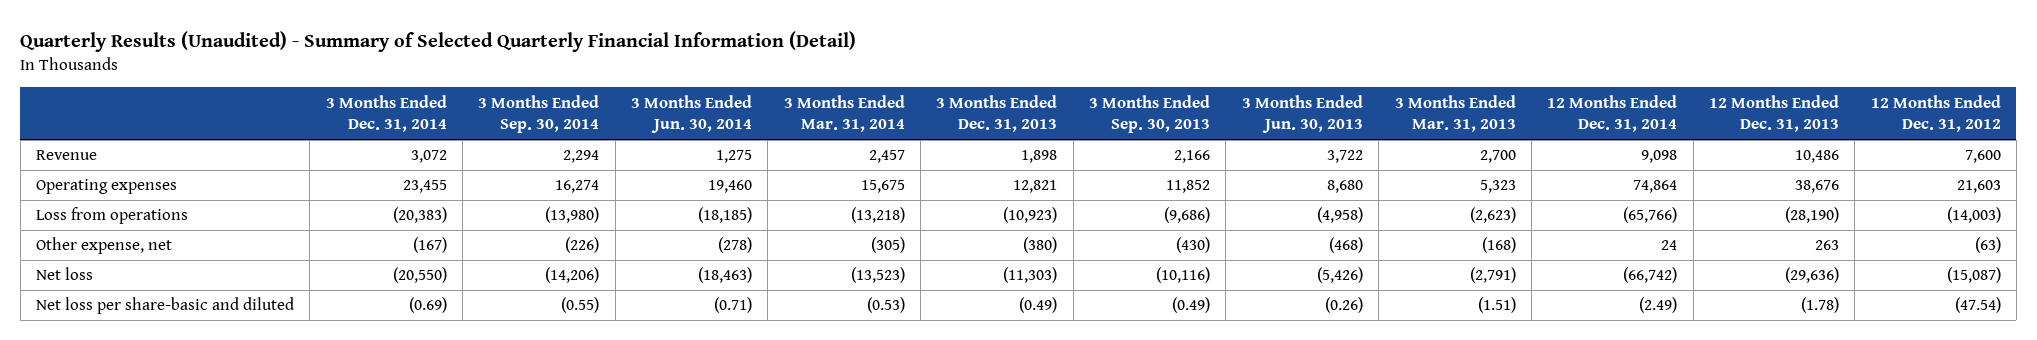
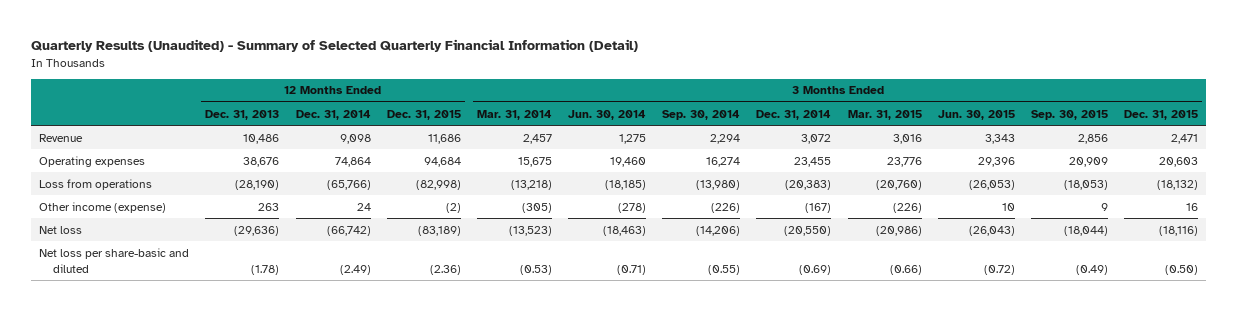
- | 3 Months Ended Dec. 31, 2014 | 3 Months Ended Sep. 30, 2014 | 3 Months Ended Jun. 30, 2014 | 3 Months Ended Mar. 31, 2014 | 3 Months Ended Dec. 31, 2013 | 3 Months Ended Sep. 30, 2013 | 3 Months Ended Jun. 30, 2013 | 3 Months Ended Mar. 31, 2013 | 12 Months Ended Dec. 31, 2014 | 12 Months Ended Dec. 31, 2013 | 12 Months Ended Dec. 31, 2012
+ | 12 Months Ended Dec. 31, 2013 | 12 Months Ended Dec. 31, 2014 | 12 Months Ended Dec. 31, 2015 | 3 Months Ended Mar. 31, 2014 | 3 Months Ended Jun. 30, 2014 | 3 Months Ended Sep. 30, 2014 | 3 Months Ended Dec. 31, 2014 | 3 Months Ended Mar. 31, 2015 | 3 Months Ended Jun. 30, 2015 | 3 Months Ended Sep. 30, 2015 | 3 Months Ended Dec. 31, 2015
- Other expense, net | (167) | (226) | (278) | (305) | (380) | (430) | (468) | (168) | 24 | 263 | (63)
+ Other income (expense) | 263 | 24 | (2) | (305) | (278) | (226) | (167) | (226) | 10 | 9 | 16

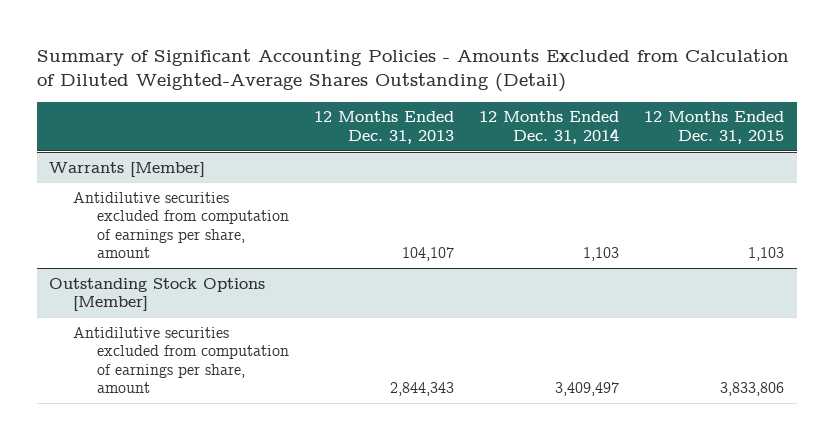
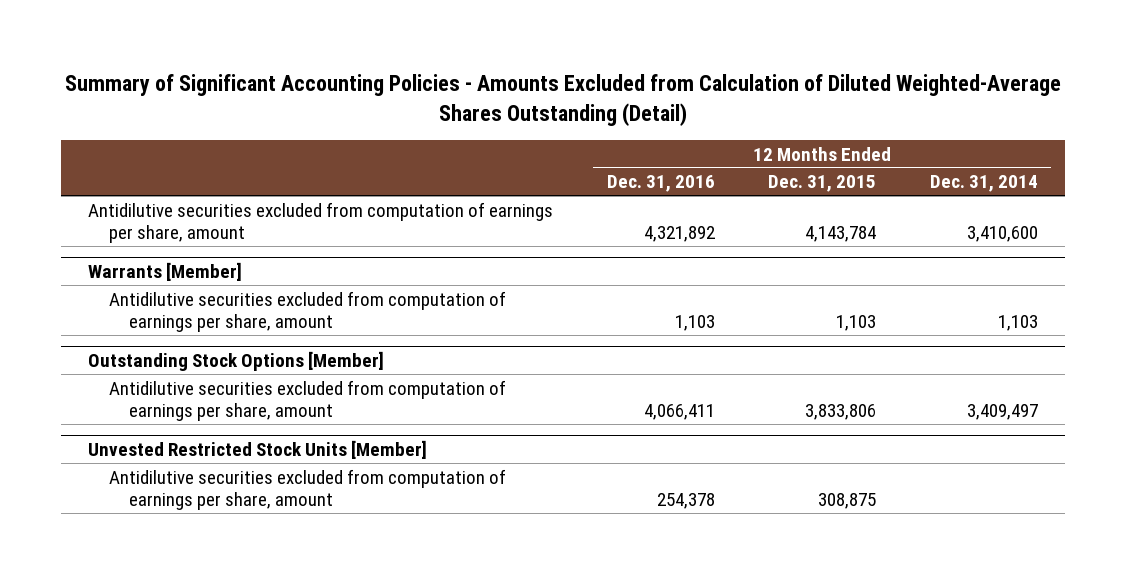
- | 12 Months Ended Dec. 31, 2013 | 12 Months Ended Dec. 31, 2014 | 12 Months Ended Dec. 31, 2015
+ | 12 Months Ended Dec. 31, 2016 | 12 Months Ended Dec. 31, 2015 | 12 Months Ended Dec. 31, 2014
+ Antidilutive securities excluded from computation of earnings per share, amount | 4,321,892 | 4,143,784 | 3,410,600
+ Unvested Restricted Stock Units [Member]
+ Antidilutive securities excluded from computation of earnings per share, amount | 254,378 | 308,875 |

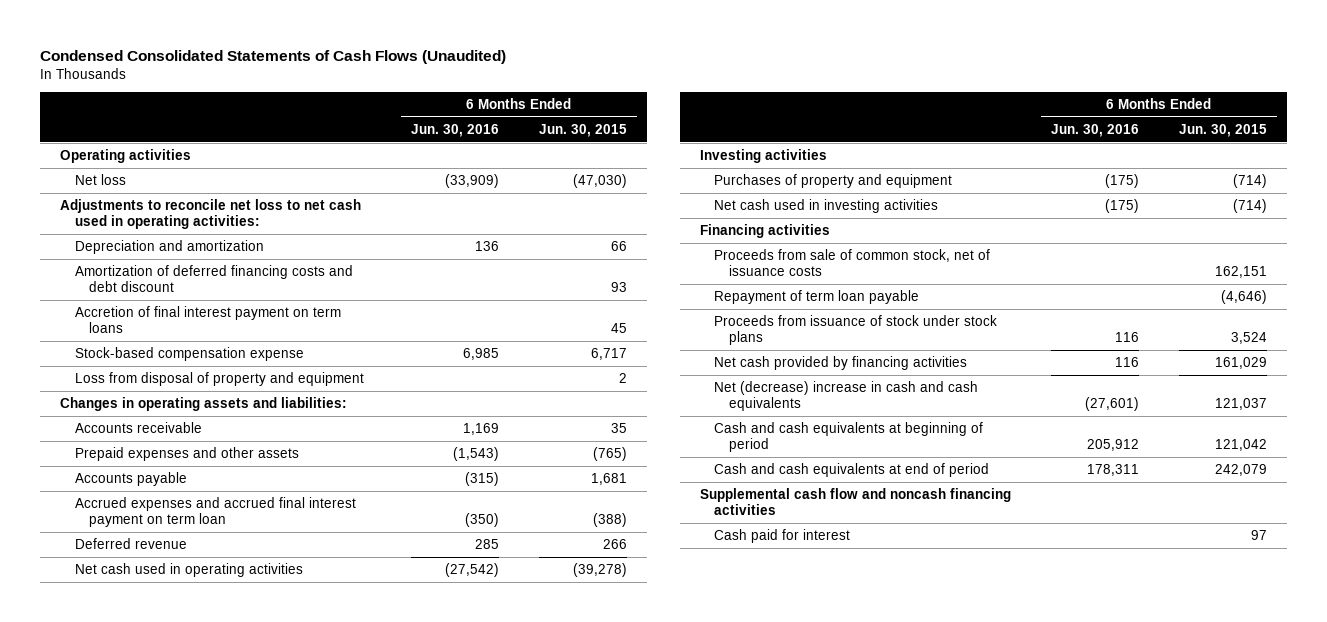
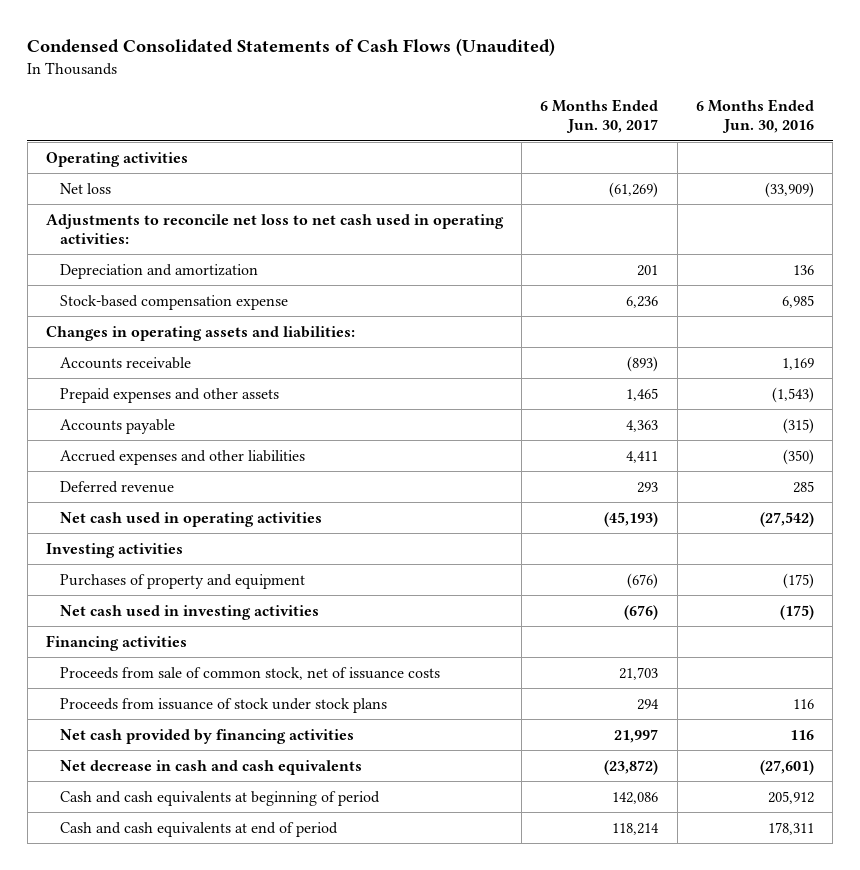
- | 6 Months Ended Jun. 30, 2016 | 6 Months Ended Jun. 30, 2015
+ | 6 Months Ended Jun. 30, 2017 | 6 Months Ended Jun. 30, 2016
- Amortization of deferred financing costs and debt discount | | 93
- Accretion of final interest payment on term loans | | 45
- Loss from disposal of property and equipment | | 2
- Accrued expenses and accrued final interest payment on term loan | (350) | (388)
+ Accrued expenses and other liabilities | 4,411 | (350)
- Repayment of term loan payable | | (4,646)
- Net (decrease) increase in cash and cash equivalents | (27,601) | 121,037
+ Net decrease in cash and cash equivalents | (23,872) | (27,601)
- Supplemental cash flow and noncash financing activities
- Cash paid for interest | | 97

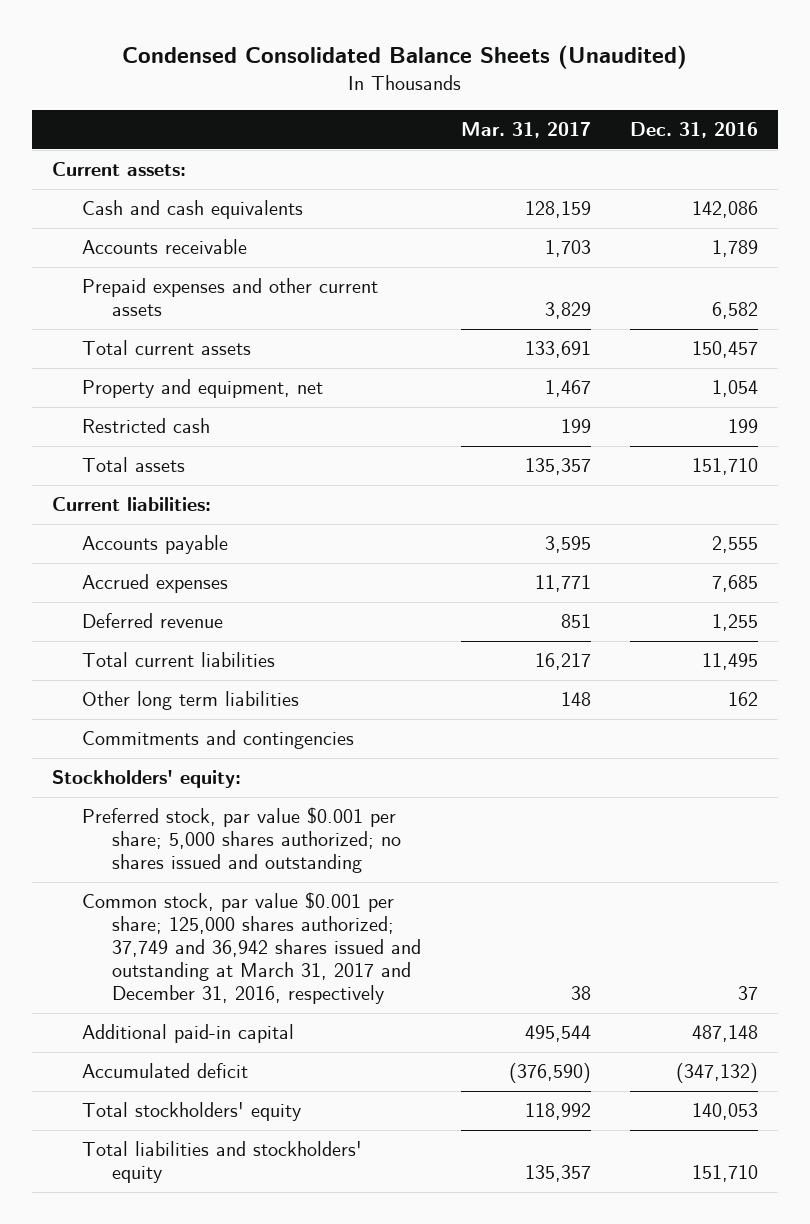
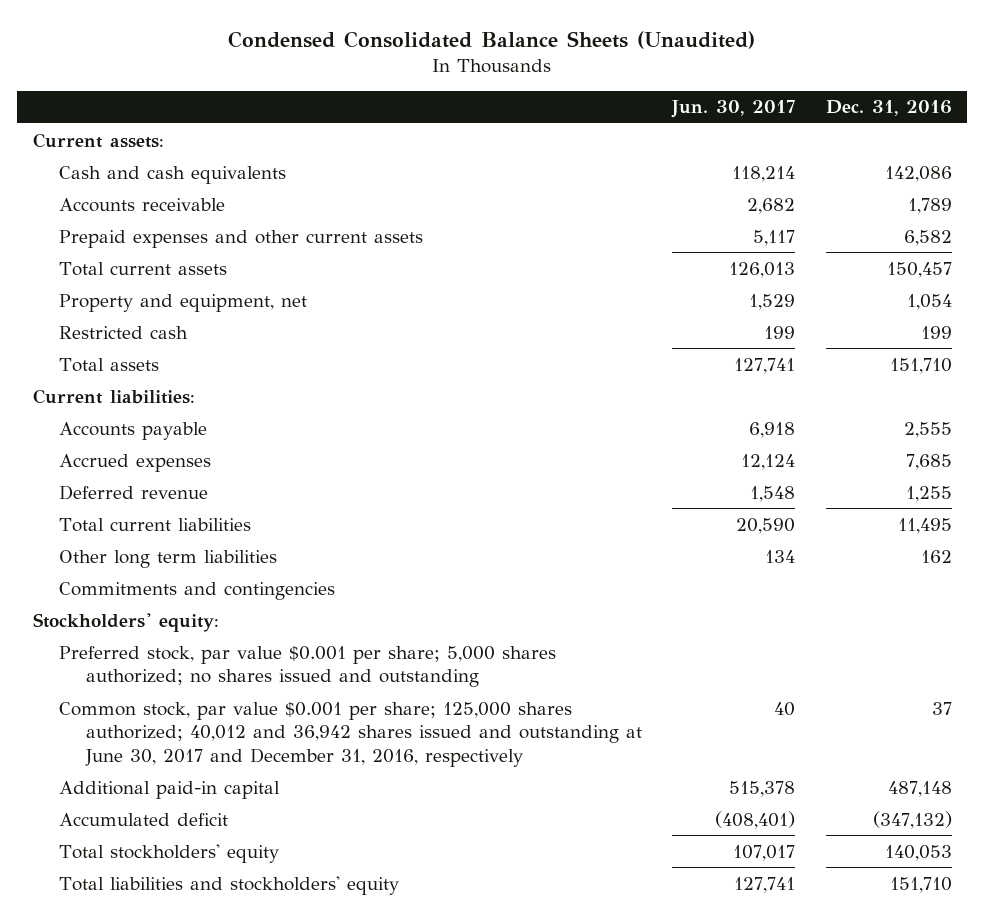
- | Mar. 31, 2017 | Dec. 31, 2016
+ | Jun. 30, 2017 | Dec. 31, 2016
- Common stock, par value $0.001 per share; 125,000 shares authorized; 37,749 and 36,942 shares issued and outstanding at March 31, 2017 and December 31, 2016, respectively | 38 | 37
+ Common stock, par value $0.001 per share; 125,000 shares authorized; 40,012 and 36,942 shares issued and outstanding at June 30, 2017 and December 31, 2016, respectively | 40 | 37

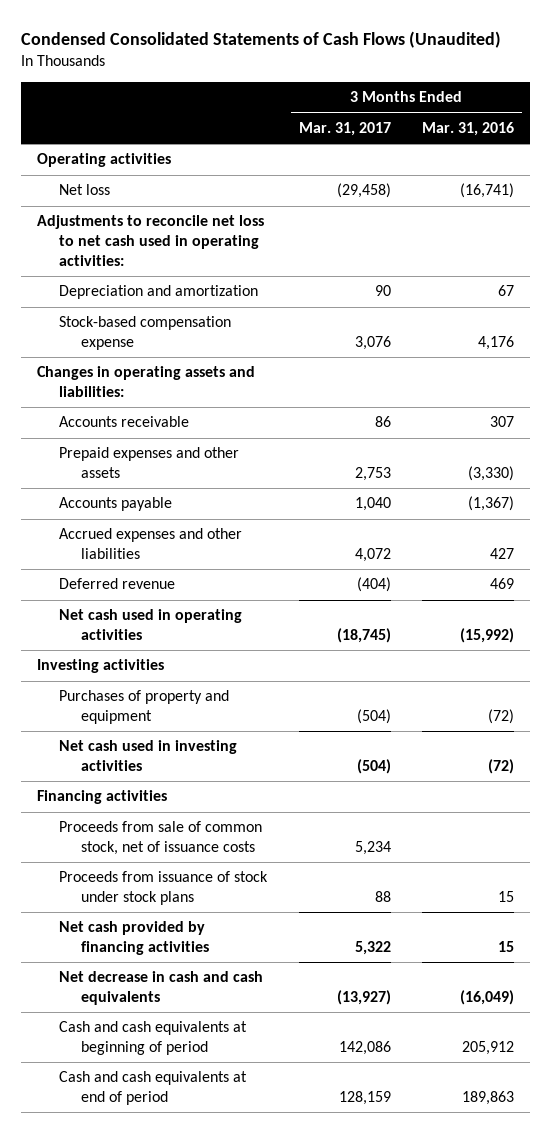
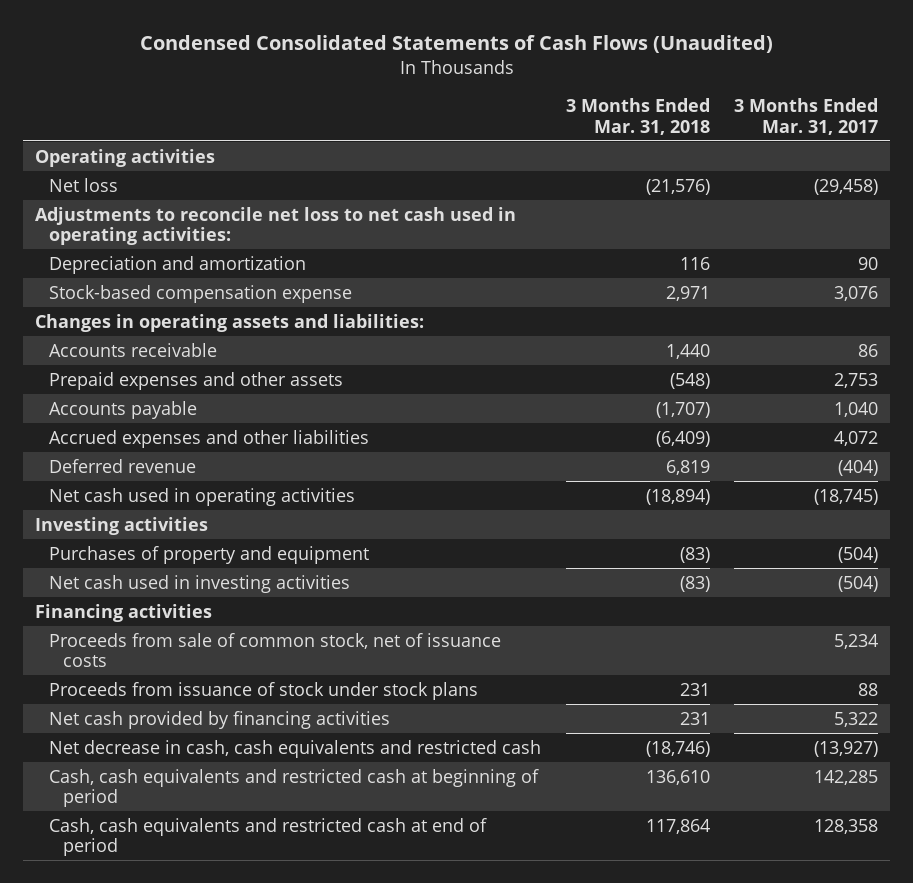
- | 3 Months Ended Mar. 31, 2017 | 3 Months Ended Mar. 31, 2016
+ | 3 Months Ended Mar. 31, 2018 | 3 Months Ended Mar. 31, 2017
- Net decrease in cash and cash equivalents | (13,927) | (16,049)
- Cash and cash equivalents at beginning of period | 142,086 | 205,912
- Cash and cash equivalents at end of period | 128,159 | 189,863
+ Net decrease in cash, cash equivalents and restricted cash | (18,746) | (13,927)
+ Cash, cash equivalents and restricted cash at beginning of period | 136,610 | 142,285
+ Cash, cash equivalents and restricted cash at end of period | 117,864 | 128,358

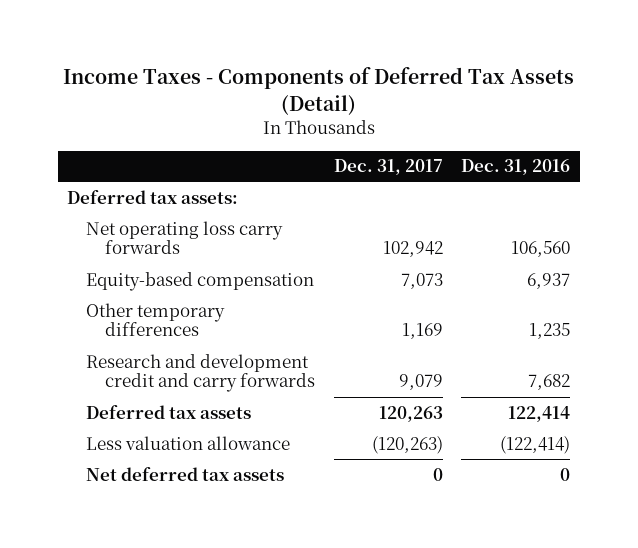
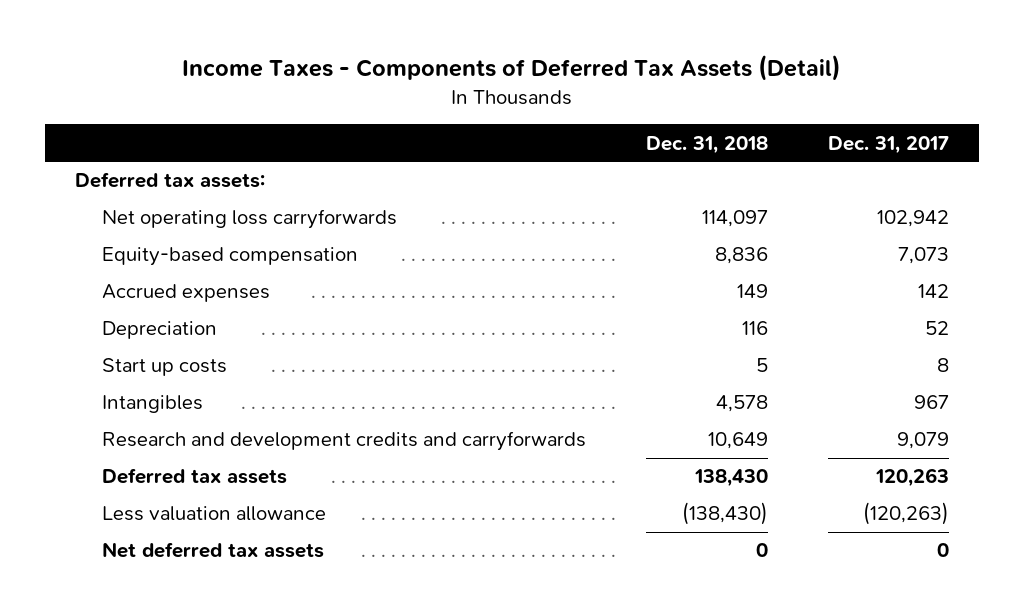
- | Dec. 31, 2017 | Dec. 31, 2016
+ | Dec. 31, 2018 | Dec. 31, 2017
- Net operating loss carry forwards | 102,942 | 106,560
+ Net operating loss carryforwards | 114,097 | 102,942
- Other temporary differences | 1,169 | 1,235
- Research and development credit and carry forwards | 9,079 | 7,682
+ Accrued expenses | 149 | 142
+ Depreciation | 116 | 52
+ Start up costs | 5 | 8
+ Intangibles | 4,578 | 967
+ Research and development credits and carryforwards | 10,649 | 9,079

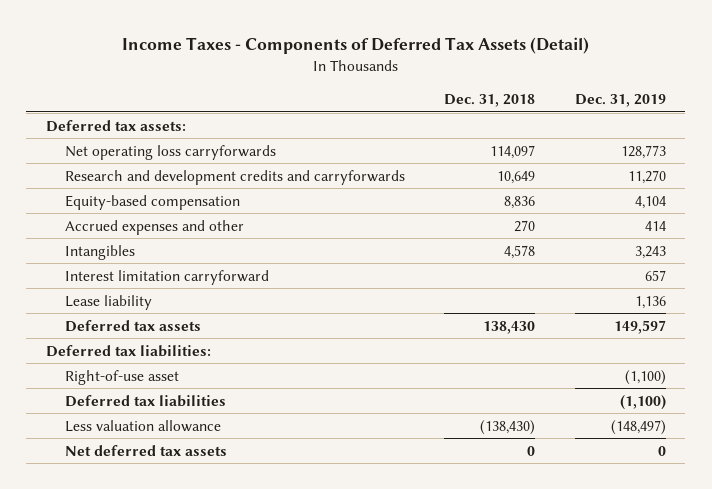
- | Dec. 31, 2018 | Dec. 31, 2017
+ | Dec. 31, 2018 | Dec. 31, 2019
moved up: Research and development credits and carryforwards | 10,649 | 11,270
- Accrued expenses | 149 | 142
- Depreciation | 116 | 52
- Start up costs | 5 | 8
+ Accrued expenses and other | 270 | 414
+ Interest limitation carryforward | | 657
+ Lease liability | | 1,136
+ Deferred tax liabilities:
+ Right-of-use asset | | (1,100)
+ Deferred tax liabilities | | (1,100)

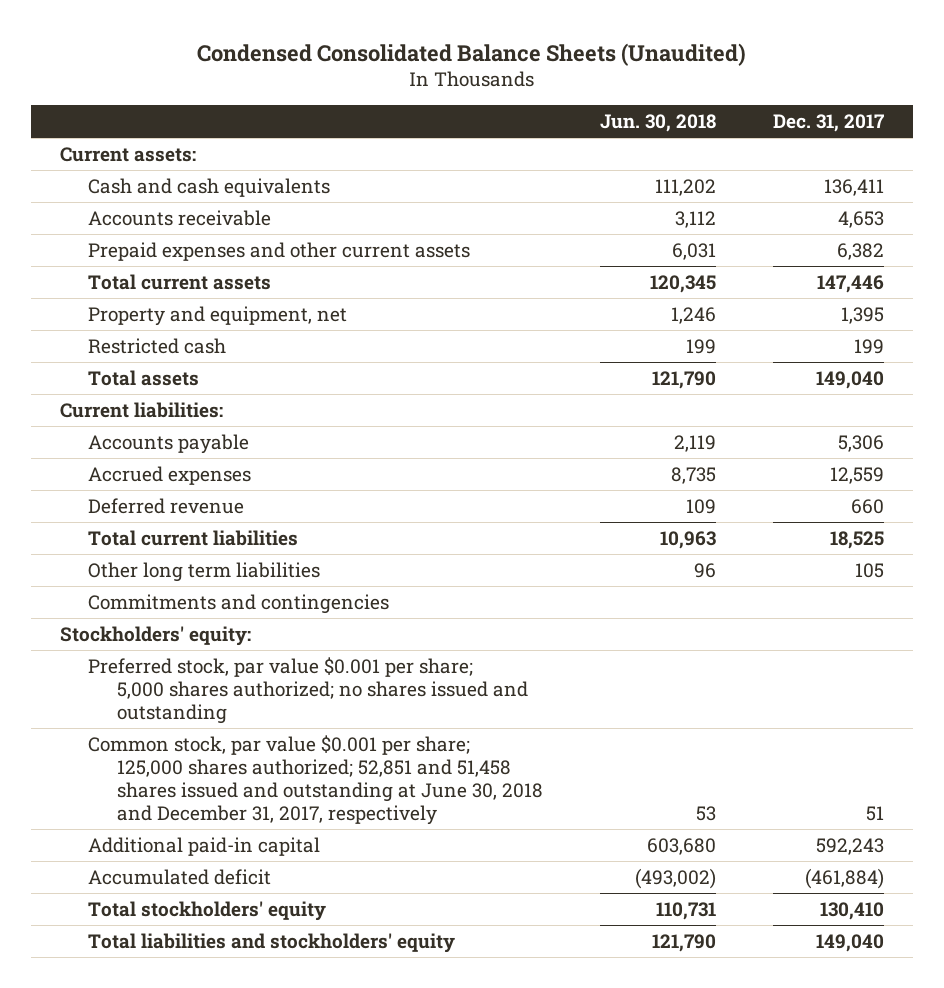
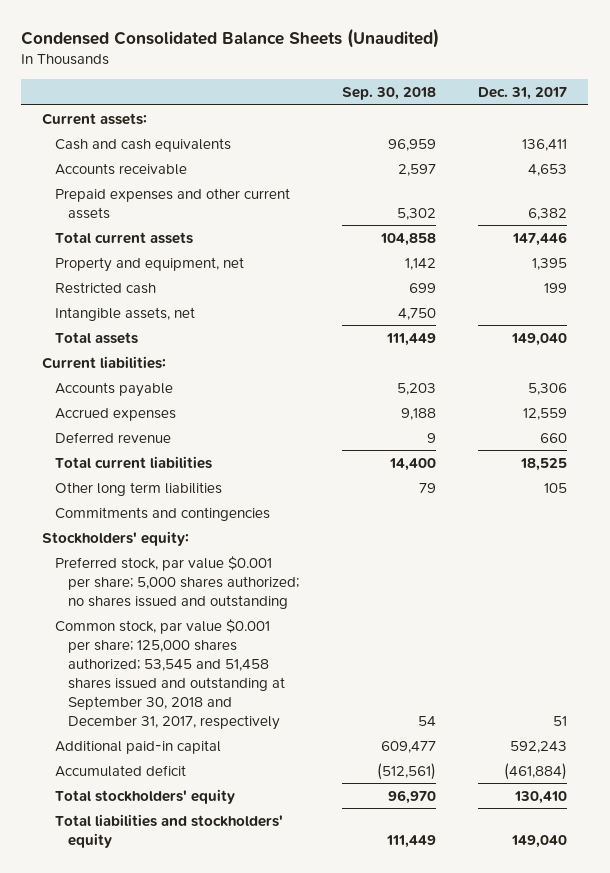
- | Jun. 30, 2018 | Dec. 31, 2017
+ | Sep. 30, 2018 | Dec. 31, 2017
+ Intangible assets, net | 4,750 |
- Common stock, par value $0.001 per share; 125,000 shares authorized; 52,851 and 51,458 shares issued and outstanding at June 30, 2018 and December 31, 2017, respectively | 53 | 51
+ Common stock, par value $0.001 per share; 125,000 shares authorized; 53,545 and 51,458 shares issued and outstanding at September 30, 2018 and December 31, 2017, respectively | 54 | 51

